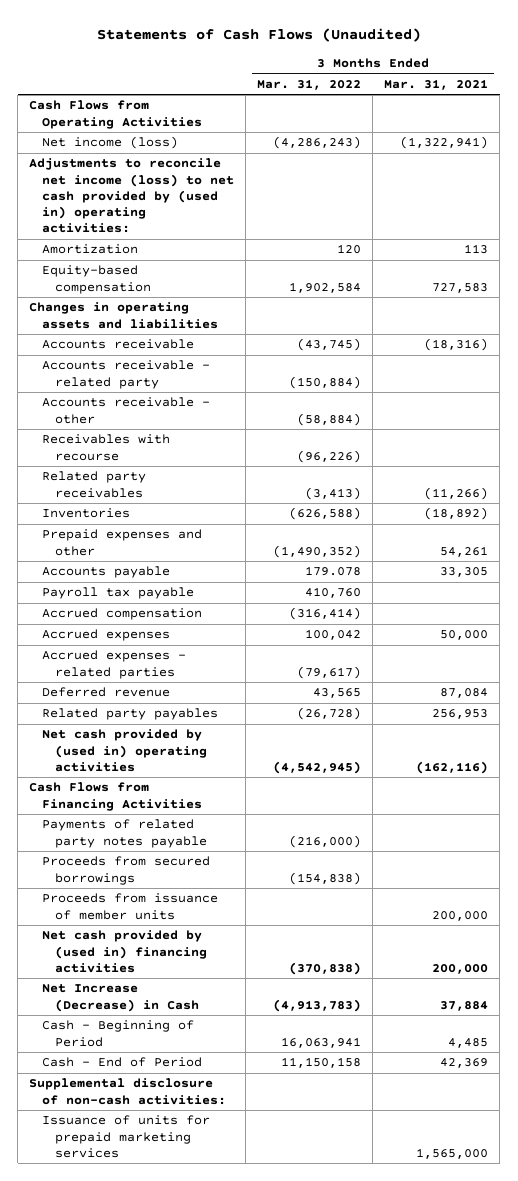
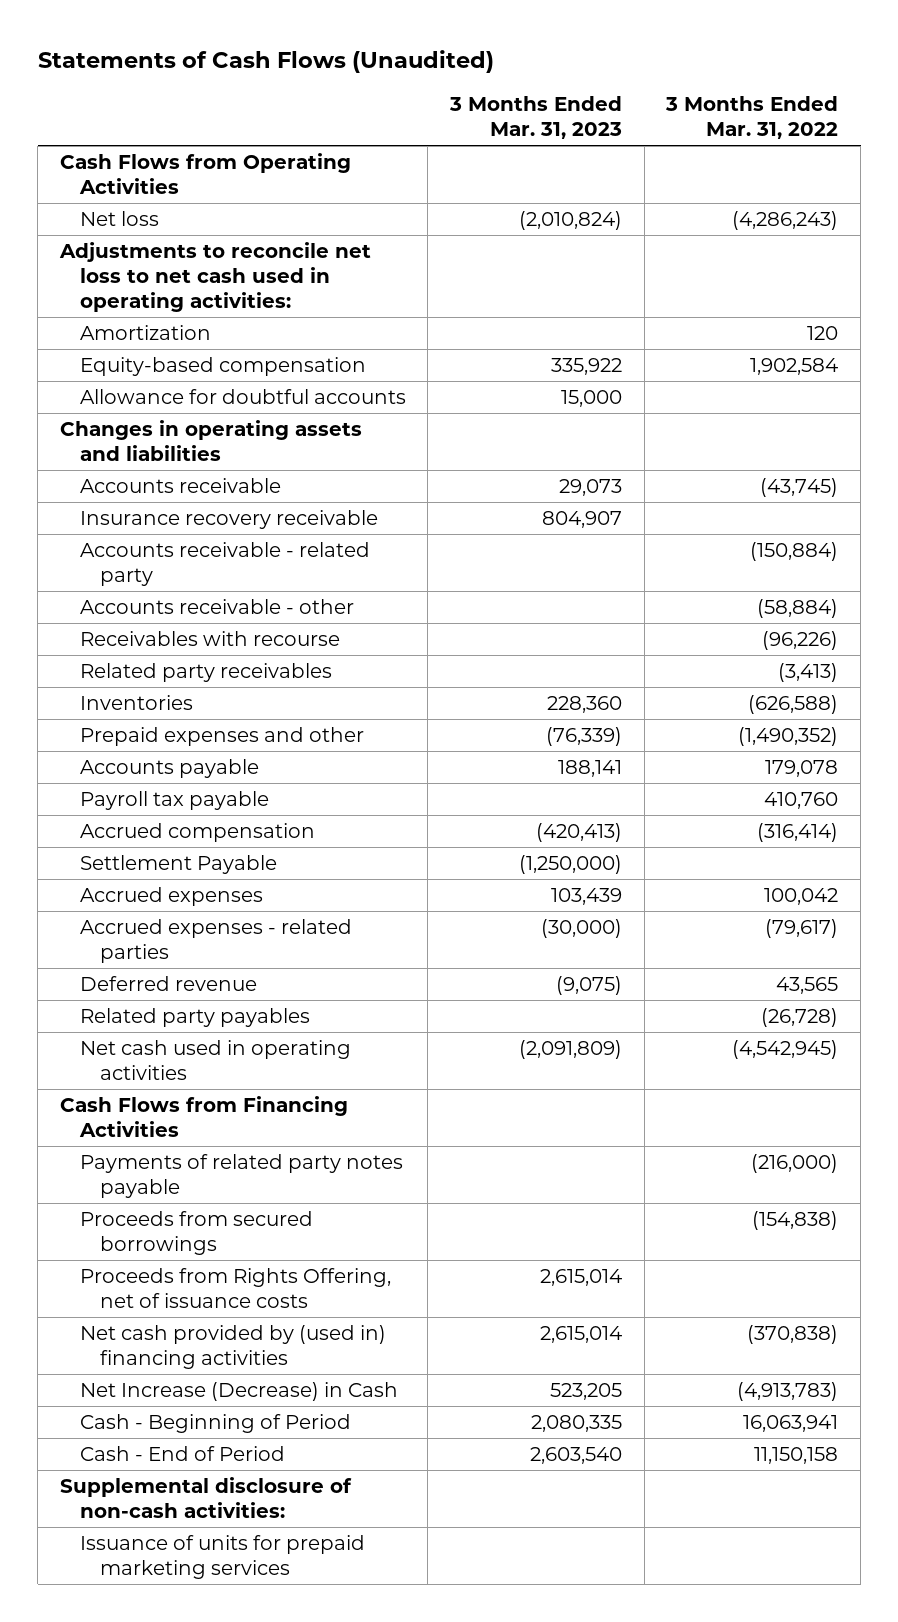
- | 3 Months Ended Mar. 31, 2022 | 3 Months Ended Mar. 31, 2021
+ | 3 Months Ended Mar. 31, 2023 | 3 Months Ended Mar. 31, 2022
- Net income (loss) | (4,286,243) | (1,322,941)
- Adjustments to reconcile net income (loss) to net cash provided by (used in) operating activities:
+ Net loss | (2,010,824) | (4,286,243)
+ Adjustments to reconcile net loss to net cash used in operating activities:
+ Allowance for doubtful accounts | 15,000 |
+ Insurance recovery receivable | 804,907 |
- Accounts payable | 179.078 | 33,305
+ Accounts payable | 188,141 | 179,078
+ Settlement Payable | (1,250,000) |
- Net cash provided by (used in) operating activities | (4,542,945) | (162,116)
+ Net cash used in operating activities | (2,091,809) | (4,542,945)
- Proceeds from issuance of member units | | 200,000
+ Proceeds from Rights Offering, net of issuance costs | 2,615,014 |

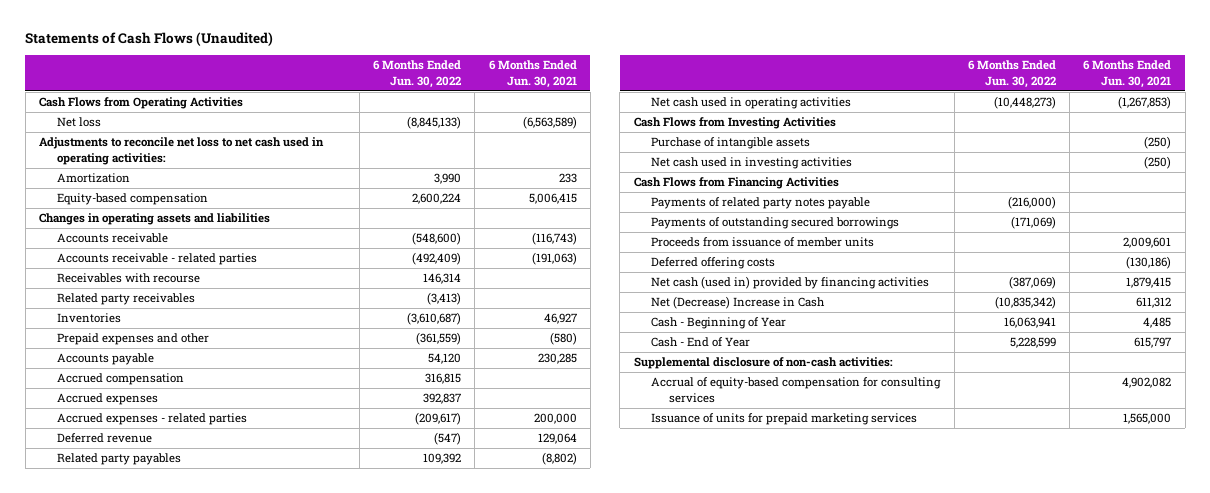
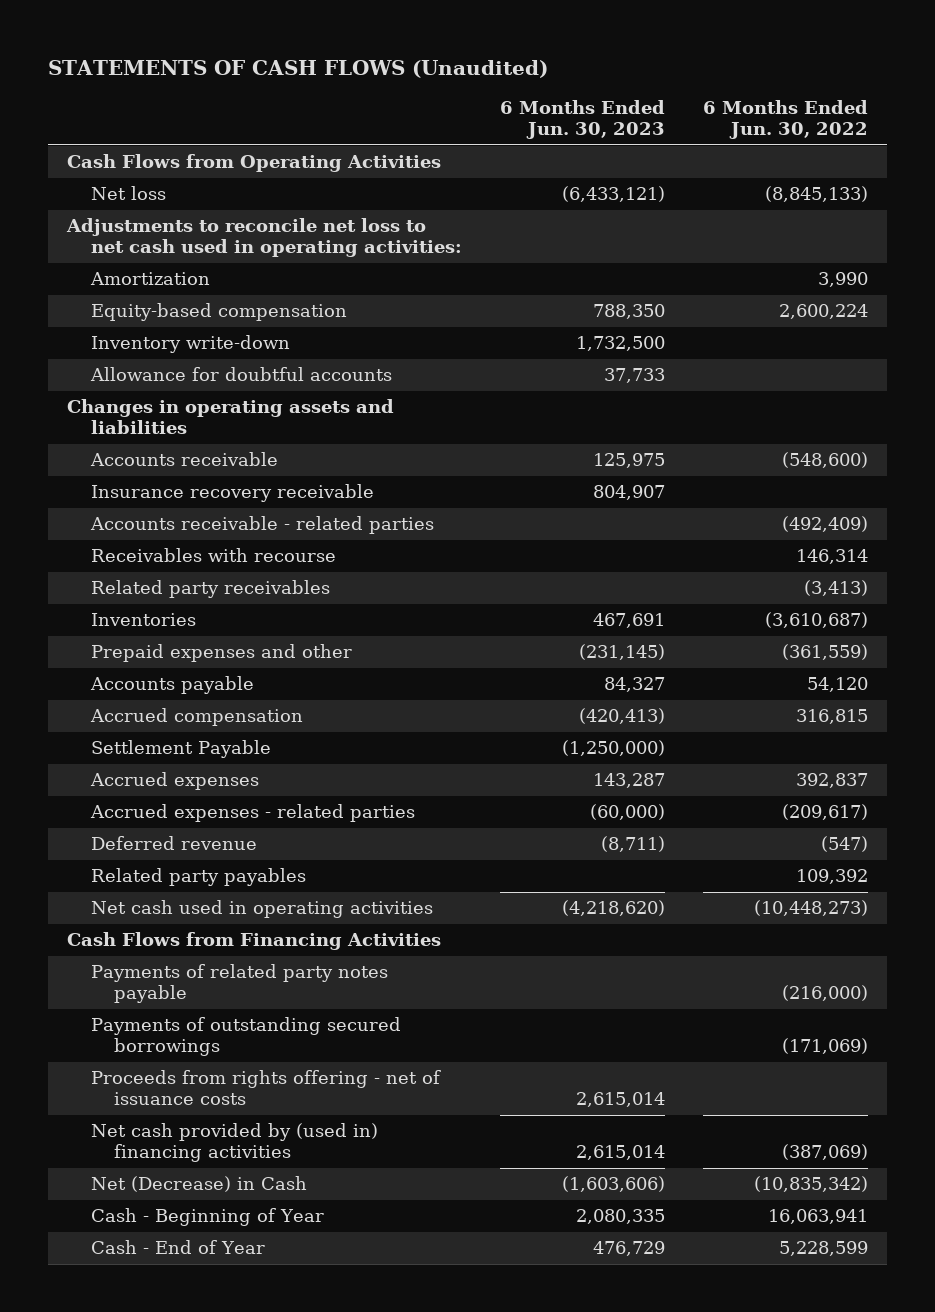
- Statements of Cash Flows (Unaudited)
+ STATEMENTS OF CASH FLOWS (Unaudited)
- | 6 Months Ended Jun. 30, 2022 | 6 Months Ended Jun. 30, 2021
+ | 6 Months Ended Jun. 30, 2023 | 6 Months Ended Jun. 30, 2022
+ Inventory write-down | 1,732,500 |
+ Allowance for doubtful accounts | 37,733 |
+ Insurance recovery receivable | 804,907 |
+ Settlement Payable | (1,250,000) |
- Cash Flows from Investing Activities
- Purchase of intangible assets | | (250)
- Net cash used in investing activities | | (250)
- Proceeds from issuance of member units | | 2,009,601
- Deferred offering costs | | (130,186)
- Net cash (used in) provided by financing activities | (387,069) | 1,879,415
- Net (Decrease) Increase in Cash | (10,835,342) | 611,312
+ Proceeds from rights offering - net of issuance costs | 2,615,014 |
+ Net cash provided by (used in) financing activities | 2,615,014 | (387,069)
+ Net (Decrease) in Cash | (1,603,606) | (10,835,342)
- Supplemental disclosure of non-cash activities:
- Accrual of equity-based compensation for consulting services | | 4,902,082
- Issuance of units for prepaid marketing services | | 1,565,000

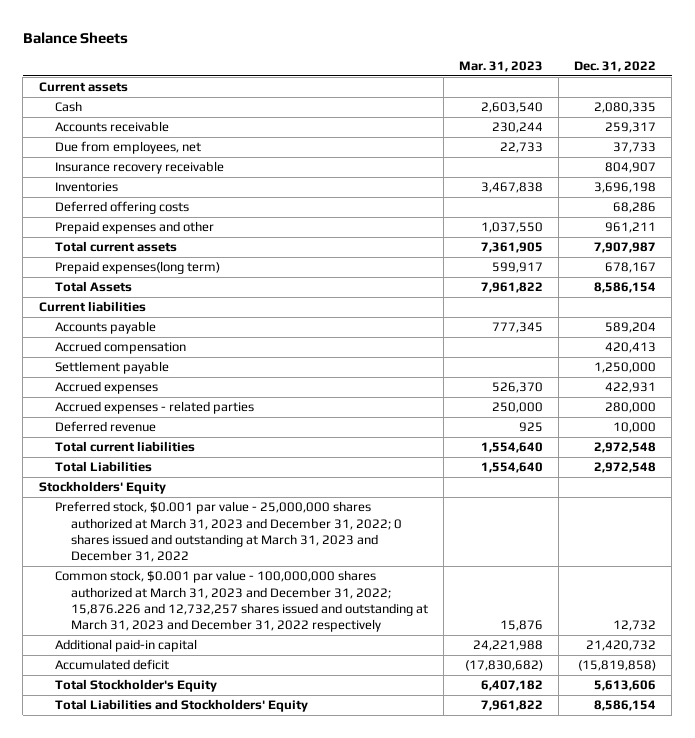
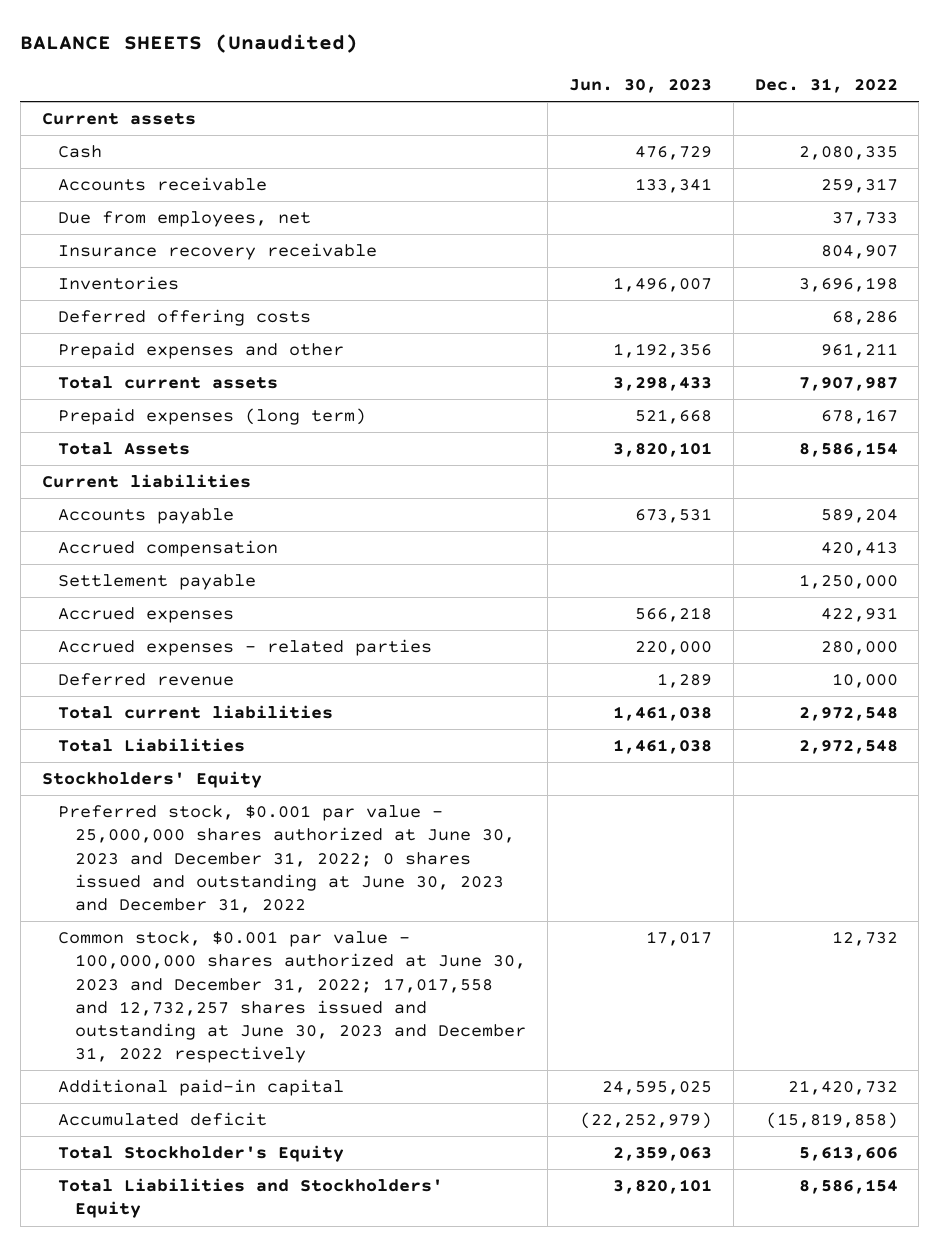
- Balance Sheets
+ BALANCE SHEETS (Unaudited)
- | Mar. 31, 2023 | Dec. 31, 2022
+ | Jun. 30, 2023 | Dec. 31, 2022
- Prepaid expenses(long term) | 599,917 | 678,167
+ Prepaid expenses (long term) | 521,668 | 678,167
- Preferred stock, $0.001 par value - 25,000,000 shares authorized at March 31, 2023 and December 31, 2022; 0 shares issued and outstanding at March 31, 2023 and December 31, 2022
- Common stock, $0.001 par value - 100,000,000 shares authorized at March 31, 2023 and December 31, 2022; 15,876.226 and 12,732,257 shares issued and outstanding at March 31, 2023 and December 31, 2022 respectively | 15,876 | 12,732
+ Preferred stock, $0.001 par value - 25,000,000 shares authorized at June 30, 2023 and December 31, 2022; 0 shares issued and outstanding at June 30, 2023 and December 31, 2022
+ Common stock, $0.001 par value - 100,000,000 shares authorized at June 30, 2023 and December 31, 2022; 17,017,558 and 12,732,257 shares issued and outstanding at June 30, 2023 and December 31, 2022 respectively | 17,017 | 12,732

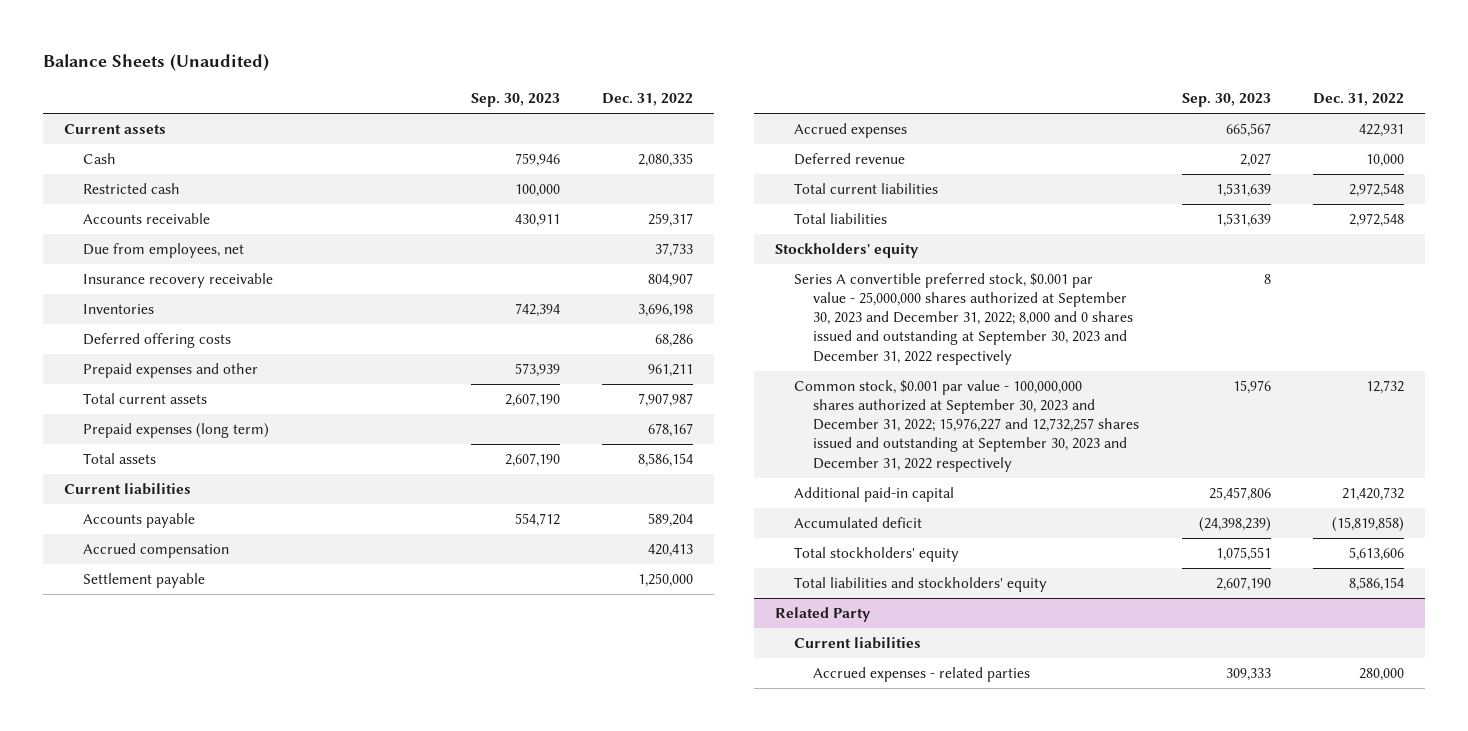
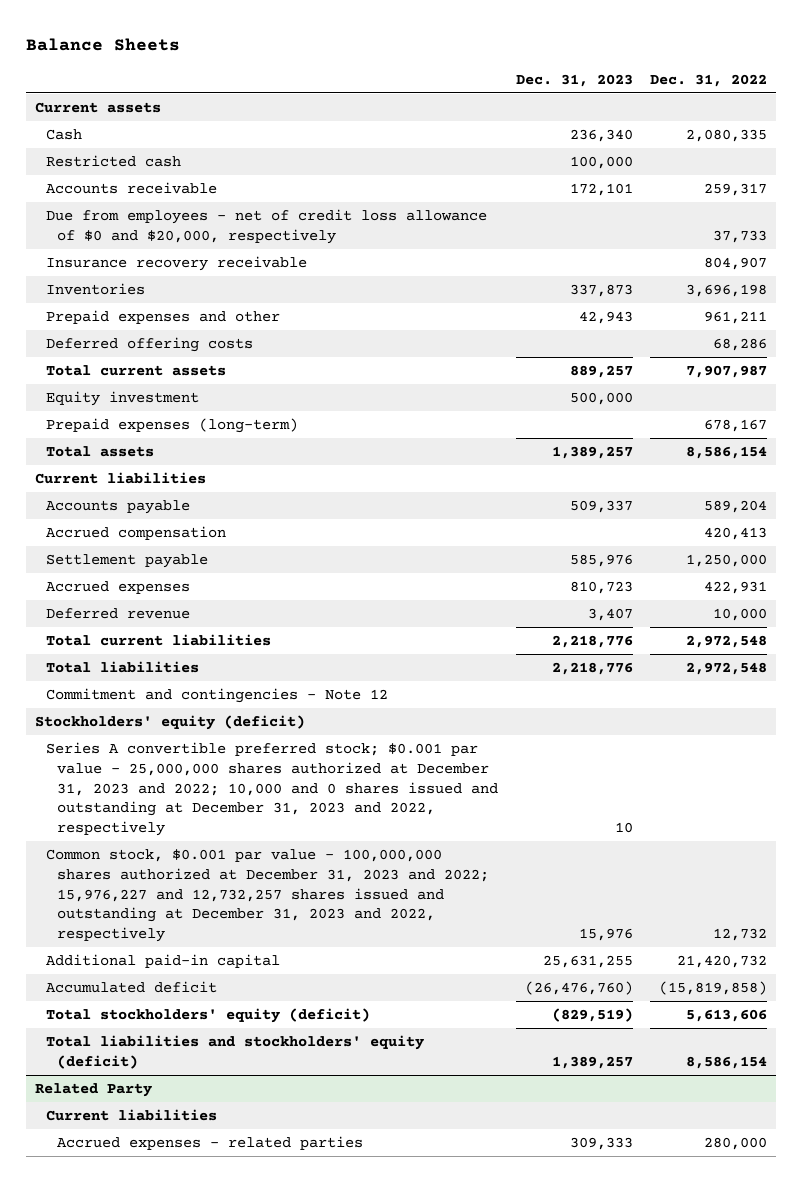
- Balance Sheets (Unaudited)
+ Balance Sheets
- | Sep. 30, 2023 | Dec. 31, 2022
+ | Dec. 31, 2023 | Dec. 31, 2022
- Due from employees, net | | 37,733
+ Due from employees - net of credit loss allowance of $0 and $20,000, respectively | | 37,733
moved down: Deferred offering costs | | 68,286
- Prepaid expenses (long term) | | 678,167
+ Equity investment | 500,000 |
+ Prepaid expenses (long-term) | | 678,167
- Stockholders' equity
- Series A convertible preferred stock, $0.001 par value - 25,000,000 shares authorized at September 30, 2023 and December 31, 2022; 8,000 and 0 shares issued and outstanding at September 30, 2023 and December 31, 2022 respectively | 8 |
- Common stock, $0.001 par value - 100,000,000 shares authorized at September 30, 2023 and December 31, 2022; 15,976,227 and 12,732,257 shares issued and outstanding at September 30, 2023 and December 31, 2022 respectively | 15,976 | 12,732
+ Commitment and contingencies - Note 12
+ Stockholders' equity (deficit)
+ Series A convertible preferred stock; $0.001 par value - 25,000,000 shares authorized at December 31, 2023 and 2022; 10,000 and 0 shares issued and outstanding at December 31, 2023 and 2022, respectively | 10 |
+ Common stock, $0.001 par value - 100,000,000 shares authorized at December 31, 2023 and 2022; 15,976,227 and 12,732,257 shares issued and outstanding at December 31, 2023 and 2022, respectively | 15,976 | 12,732
- Total stockholders' equity | 1,075,551 | 5,613,606
- Total liabilities and stockholders' equity | 2,607,190 | 8,586,154
+ Total stockholders' equity (deficit) | (829,519) | 5,613,606
+ Total liabilities and stockholders' equity (deficit) | 1,389,257 | 8,586,154

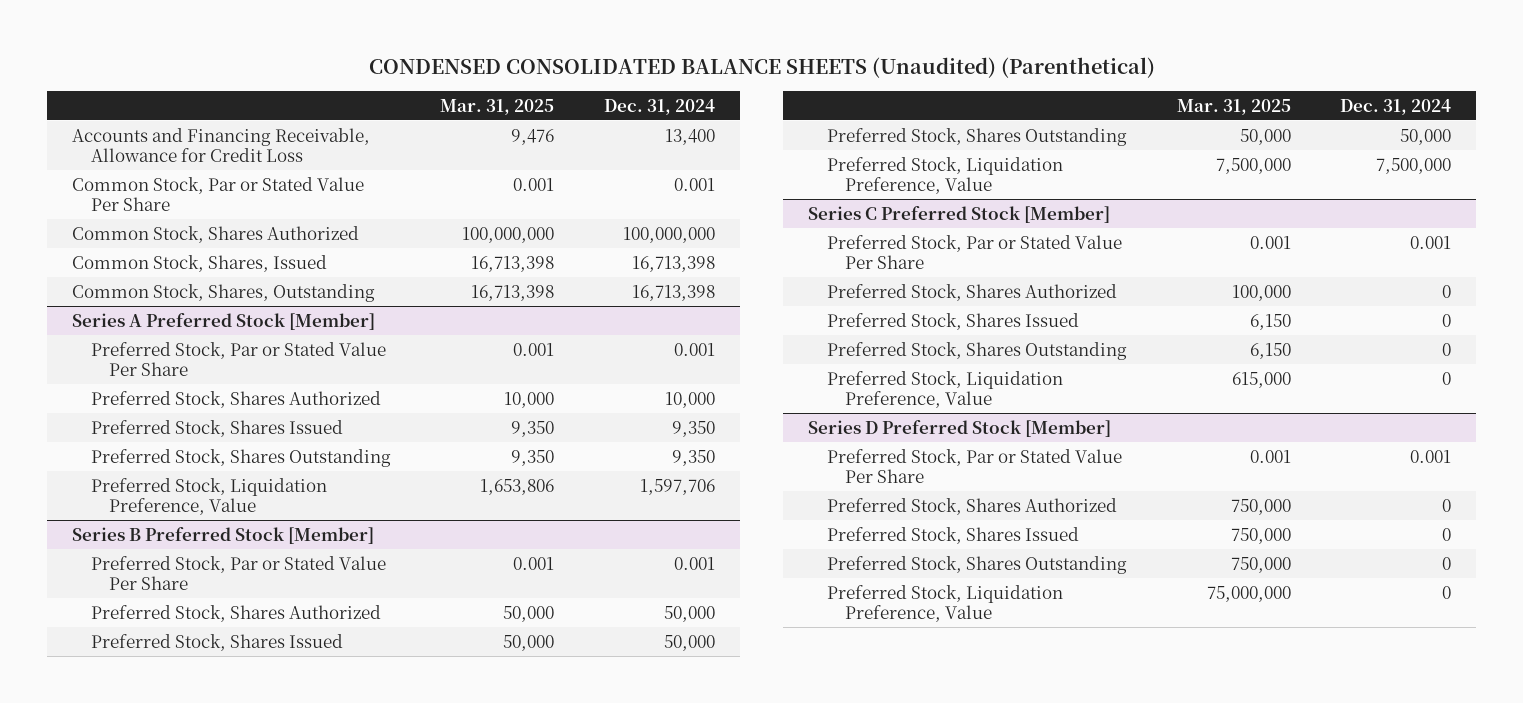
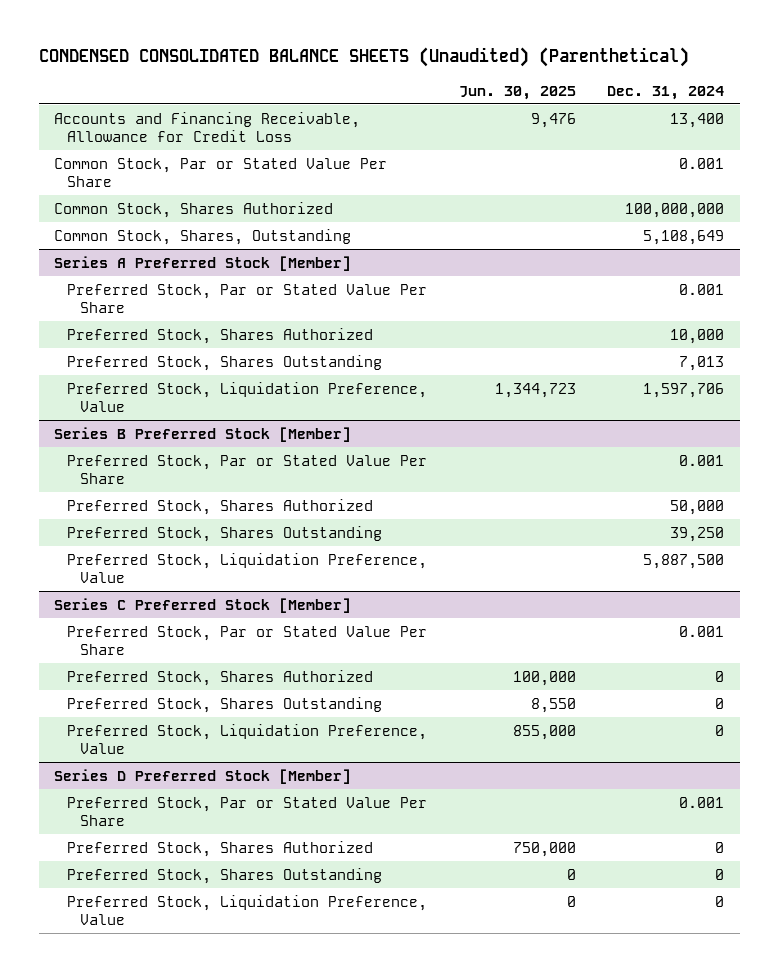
- | Mar. 31, 2025 | Dec. 31, 2024
+ | Jun. 30, 2025 | Dec. 31, 2024
- Common Stock, Shares, Issued | 16,713,398 | 16,713,398
- Common Stock, Shares, Outstanding | 16,713,398 | 16,713,398
+ Common Stock, Shares, Outstanding | | 5,108,649
@ Series A Preferred Stock [Member]
- Preferred Stock, Shares Issued | 9,350 | 9,350
- Preferred Stock, Shares Outstanding | 9,350 | 9,350
+ Preferred Stock, Shares Outstanding | | 7,013
@ Series B Preferred Stock [Member]
- Preferred Stock, Shares Issued | 50,000 | 50,000
- Preferred Stock, Shares Outstanding | 50,000 | 50,000
- Preferred Stock, Liquidation Preference, Value | 7,500,000 | 7,500,000
+ Preferred Stock, Shares Outstanding | | 39,250
+ Preferred Stock, Liquidation Preference, Value | | 5,887,500
@ Series C Preferred Stock [Member]
- Preferred Stock, Shares Issued | 6,150 | 0
@ Series D Preferred Stock [Member]
- Preferred Stock, Shares Issued | 750,000 | 0

